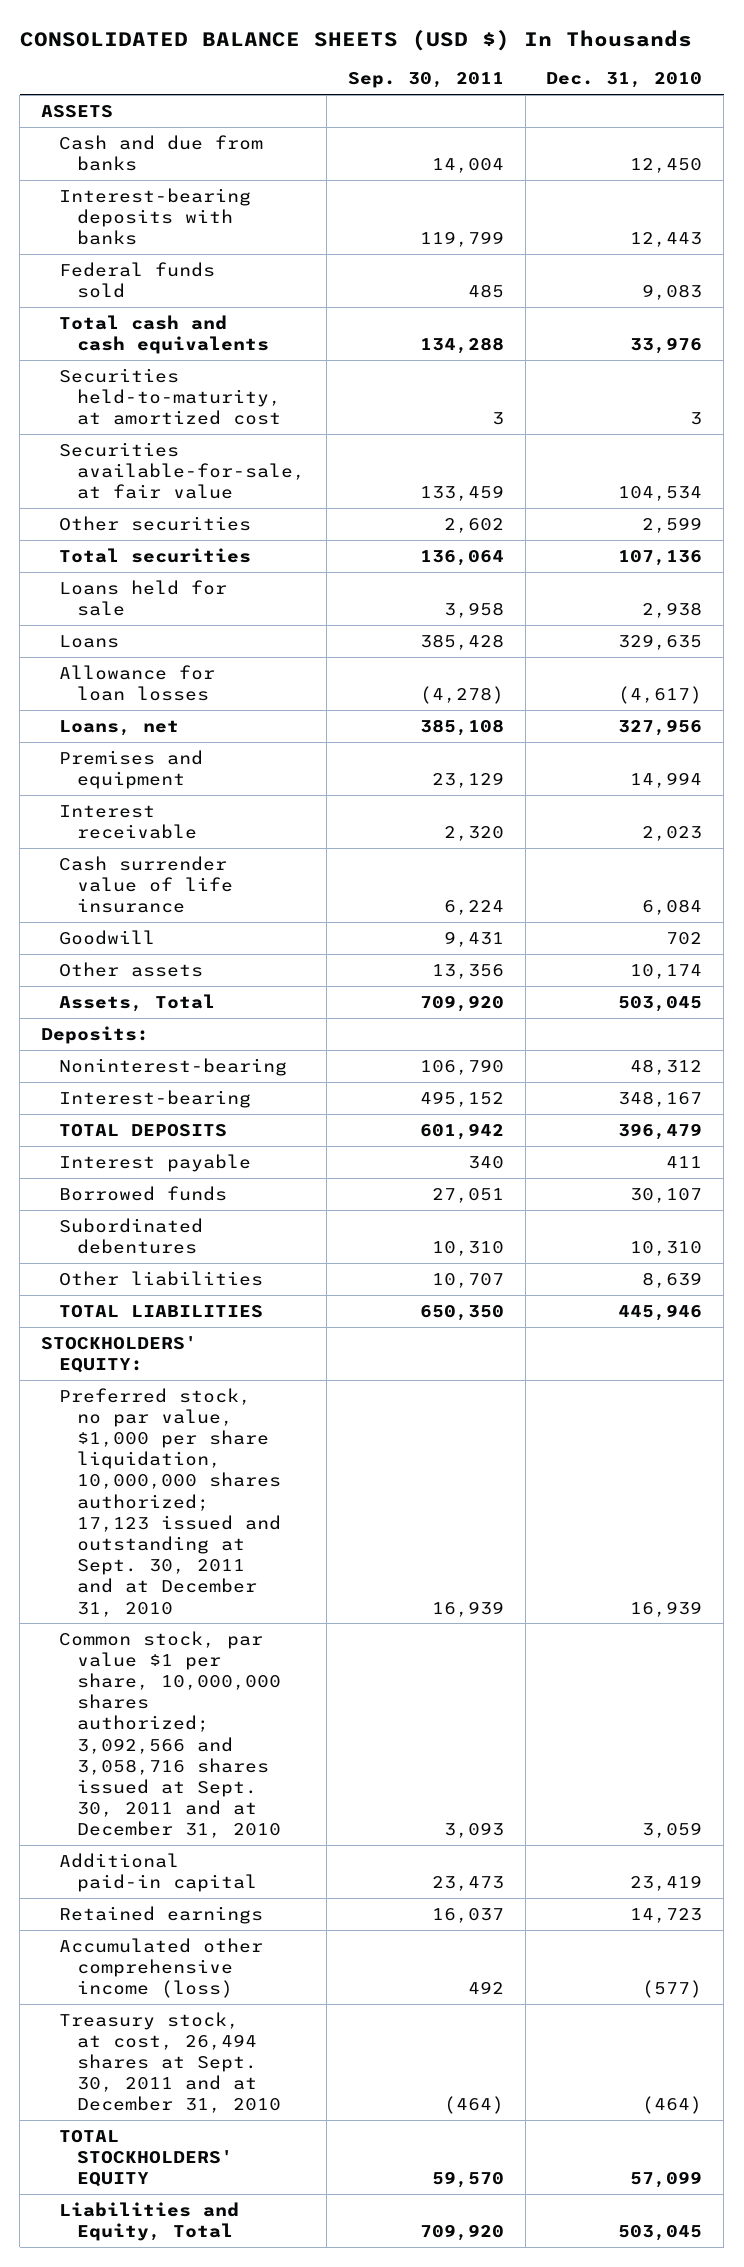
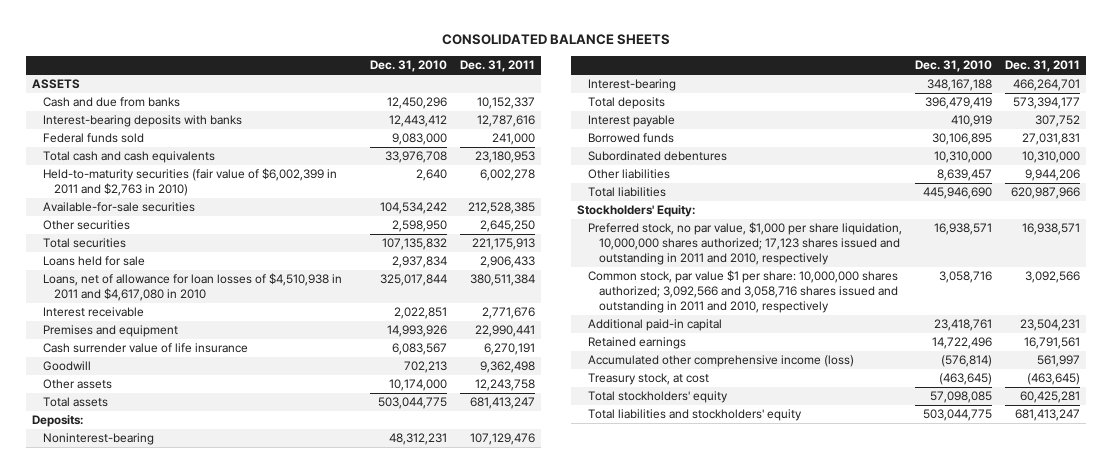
- CONSOLIDATED BALANCE SHEETS (USD $) In Thousands
+ CONSOLIDATED BALANCE SHEETS
- | Sep. 30, 2011 | Dec. 31, 2010
+ | Dec. 31, 2010 | Dec. 31, 2011
- Cash and due from banks | 14,004 | 12,450
- Interest-bearing deposits with banks | 119,799 | 12,443
- Federal funds sold | 485 | 9,083
- Total cash and cash equivalents | 134,288 | 33,976
- Securities held-to-maturity, at amortized cost | 3 | 3
- Securities available-for-sale, at fair value | 133,459 | 104,534
- Other securities | 2,602 | 2,599
- Total securities | 136,064 | 107,136
- Loans held for sale | 3,958 | 2,938
- Loans | 385,428 | 329,635
- Allowance for loan losses | (4,278) | (4,617)
- Loans, net | 385,108 | 327,956
- Premises and equipment | 23,129 | 14,994
- Interest receivable | 2,320 | 2,023
- Cash surrender value of life insurance | 6,224 | 6,084
- Goodwill | 9,431 | 702
- Other assets | 13,356 | 10,174
- Assets, Total | 709,920 | 503,045
+ Cash and due from banks | 12,450,296 | 10,152,337
+ Interest-bearing deposits with banks | 12,443,412 | 12,787,616
+ Federal funds sold | 9,083,000 | 241,000
+ Total cash and cash equivalents | 33,976,708 | 23,180,953
+ Held-to-maturity securities (fair value of $6,002,399 in 2011 and $2,763 in 2010) | 2,640 | 6,002,278
+ Available-for-sale securities | 104,534,242 | 212,528,385
+ Other securities | 2,598,950 | 2,645,250
+ Total securities | 107,135,832 | 221,175,913
+ Loans held for sale | 2,937,834 | 2,906,433
+ Loans, net of allowance for loan losses of $4,510,938 in 2011 and $4,617,080 in 2010 | 325,017,844 | 380,511,384
+ Interest receivable | 2,022,851 | 2,771,676
+ Premises and equipment | 14,993,926 | 22,990,441
+ Cash surrender value of life insurance | 6,083,567 | 6,270,191
+ Goodwill | 702,213 | 9,362,498
+ Other assets | 10,174,000 | 12,243,758
+ Total assets | 503,044,775 | 681,413,247
- Noninterest-bearing | 106,790 | 48,312
- Interest-bearing | 495,152 | 348,167
- TOTAL DEPOSITS | 601,942 | 396,479
- Interest payable | 340 | 411
- Borrowed funds | 27,051 | 30,107
- Subordinated debentures | 10,310 | 10,310
- Other liabilities | 10,707 | 8,639
- TOTAL LIABILITIES | 650,350 | 445,946
- STOCKHOLDERS' EQUITY:
- Preferred stock, no par value, $1,000 per share liquidation, 10,000,000 shares authorized; 17,123 issued and outstanding at Sept. 30, 2011 and at December 31, 2010 | 16,939 | 16,939
- Common stock, par value $1 per share, 10,000,000 shares authorized; 3,092,566 and 3,058,716 shares issued at Sept. 30, 2011 and at December 31, 2010 | 3,093 | 3,059
- Additional paid-in capital | 23,473 | 23,419
- Retained earnings | 16,037 | 14,723
- Accumulated other comprehensive income (loss) | 492 | (577)
- Treasury stock, at cost, 26,494 shares at Sept. 30, 2011 and at December 31, 2010 | (464) | (464)
- TOTAL STOCKHOLDERS' EQUITY | 59,570 | 57,099
- Liabilities and Equity, Total | 709,920 | 503,045
+ Noninterest-bearing | 48,312,231 | 107,129,476
+ Interest-bearing | 348,167,188 | 466,264,701
+ Total deposits | 396,479,419 | 573,394,177
+ Interest payable | 410,919 | 307,752
+ Borrowed funds | 30,106,895 | 27,031,831
+ Subordinated debentures | 10,310,000 | 10,310,000
+ Other liabilities | 8,639,457 | 9,944,206
+ Total liabilities | 445,946,690 | 620,987,966
+ Stockholders' Equity:
+ Preferred stock, no par value, $1,000 per share liquidation, 10,000,000 shares authorized; 17,123 shares issued and outstanding in 2011 and 2010, respectively | 16,938,571 | 16,938,571
+ Common stock, par value $1 per share: 10,000,000 shares authorized; 3,092,566 and 3,058,716 shares issued and outstanding in 2011 and 2010, respectively | 3,058,716 | 3,092,566
+ Additional paid-in capital | 23,418,761 | 23,504,231
+ Retained earnings | 14,722,496 | 16,791,561
+ Accumulated other comprehensive income (loss) | (576,814) | 561,997
+ Treasury stock, at cost | (463,645) | (463,645)
+ Total stockholders' equity | 57,098,085 | 60,425,281
+ Total liabilities and stockholders' equity | 503,044,775 | 681,413,247

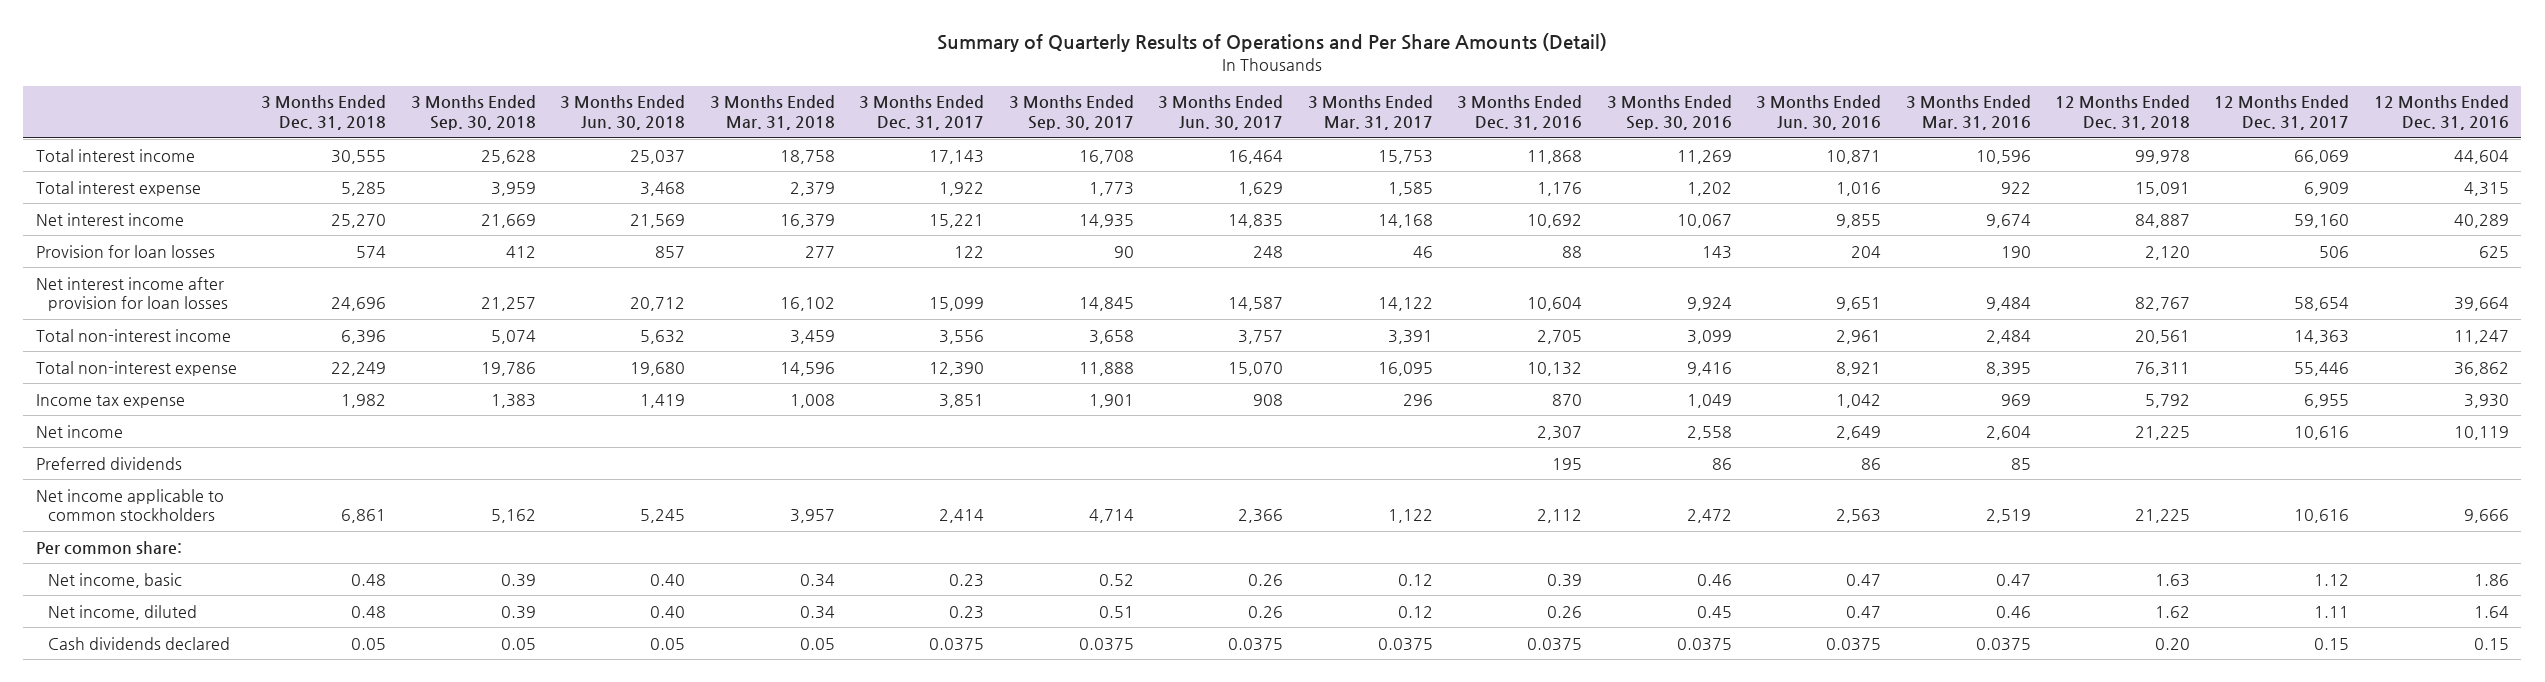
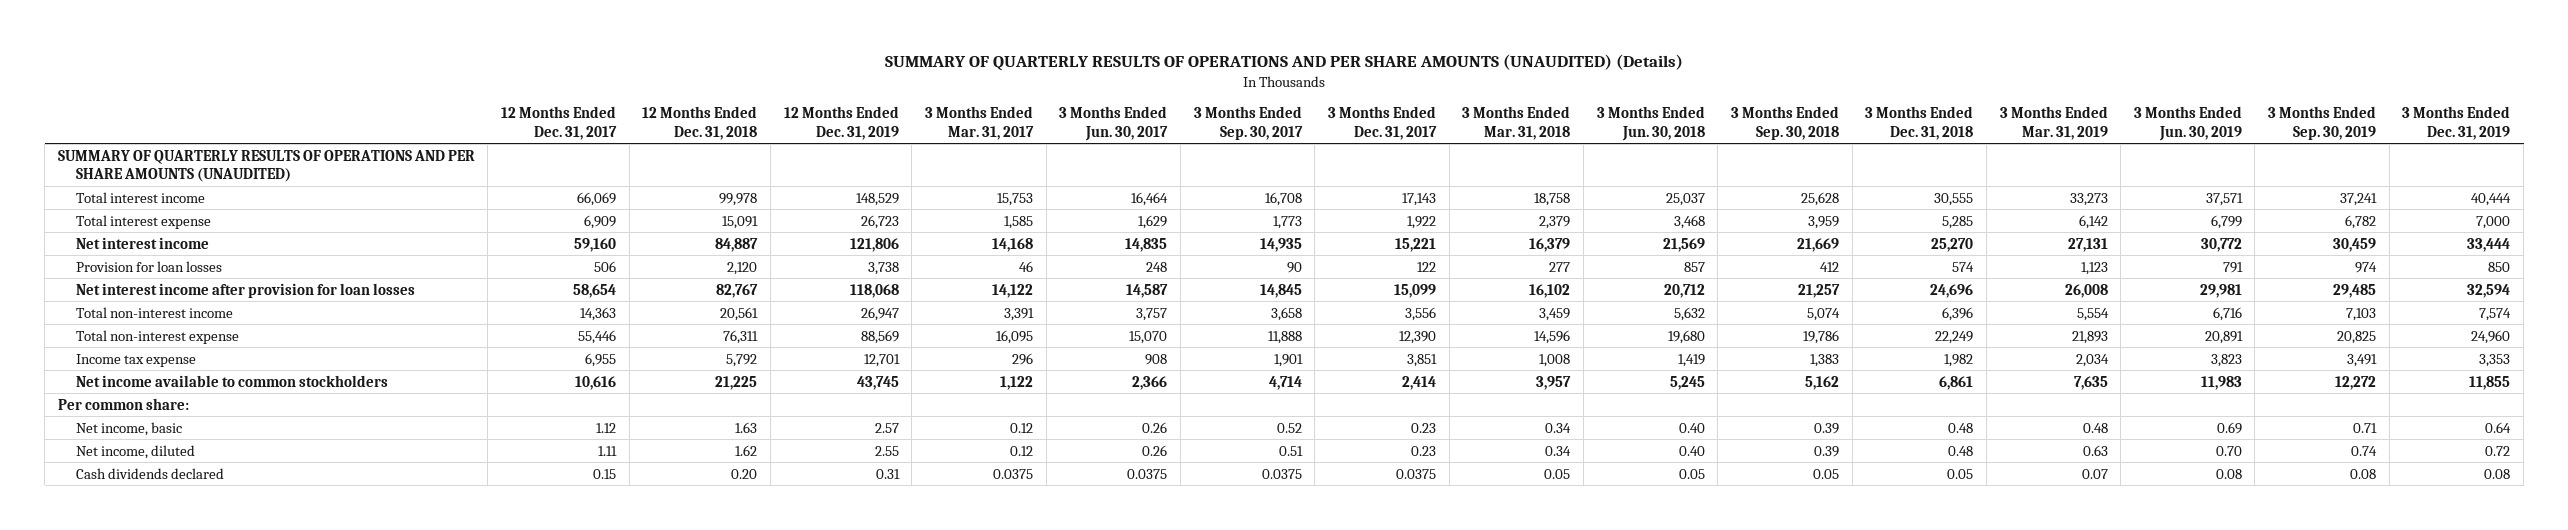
- Summary of Quarterly Results of Operations and Per Share Amounts (Detail)
+ SUMMARY OF QUARTERLY RESULTS OF OPERATIONS AND PER SHARE AMOUNTS (UNAUDITED) (Details)
- | 3 Months Ended Dec. 31, 2018 | 3 Months Ended Sep. 30, 2018 | 3 Months Ended Jun. 30, 2018 | 3 Months Ended Mar. 31, 2018 | 3 Months Ended Dec. 31, 2017 | 3 Months Ended Sep. 30, 2017 | 3 Months Ended Jun. 30, 2017 | 3 Months Ended Mar. 31, 2017 | 3 Months Ended Dec. 31, 2016 | 3 Months Ended Sep. 30, 2016 | 3 Months Ended Jun. 30, 2016 | 3 Months Ended Mar. 31, 2016 | 12 Months Ended Dec. 31, 2018 | 12 Months Ended Dec. 31, 2017 | 12 Months Ended Dec. 31, 2016
+ | 12 Months Ended Dec. 31, 2017 | 12 Months Ended Dec. 31, 2018 | 12 Months Ended Dec. 31, 2019 | 3 Months Ended Mar. 31, 2017 | 3 Months Ended Jun. 30, 2017 | 3 Months Ended Sep. 30, 2017 | 3 Months Ended Dec. 31, 2017 | 3 Months Ended Mar. 31, 2018 | 3 Months Ended Jun. 30, 2018 | 3 Months Ended Sep. 30, 2018 | 3 Months Ended Dec. 31, 2018 | 3 Months Ended Mar. 31, 2019 | 3 Months Ended Jun. 30, 2019 | 3 Months Ended Sep. 30, 2019 | 3 Months Ended Dec. 31, 2019
+ SUMMARY OF QUARTERLY RESULTS OF OPERATIONS AND PER SHARE AMOUNTS (UNAUDITED)
- Net income | | | | | | | | | 2,307 | 2,558 | 2,649 | 2,604 | 21,225 | 10,616 | 10,119
- Preferred dividends | | | | | | | | | 195 | 86 | 86 | 85 | | |
- Net income applicable to common stockholders | 6,861 | 5,162 | 5,245 | 3,957 | 2,414 | 4,714 | 2,366 | 1,122 | 2,112 | 2,472 | 2,563 | 2,519 | 21,225 | 10,616 | 9,666
+ Net income available to common stockholders | 10,616 | 21,225 | 43,745 | 1,122 | 2,366 | 4,714 | 2,414 | 3,957 | 5,245 | 5,162 | 6,861 | 7,635 | 11,983 | 12,272 | 11,855

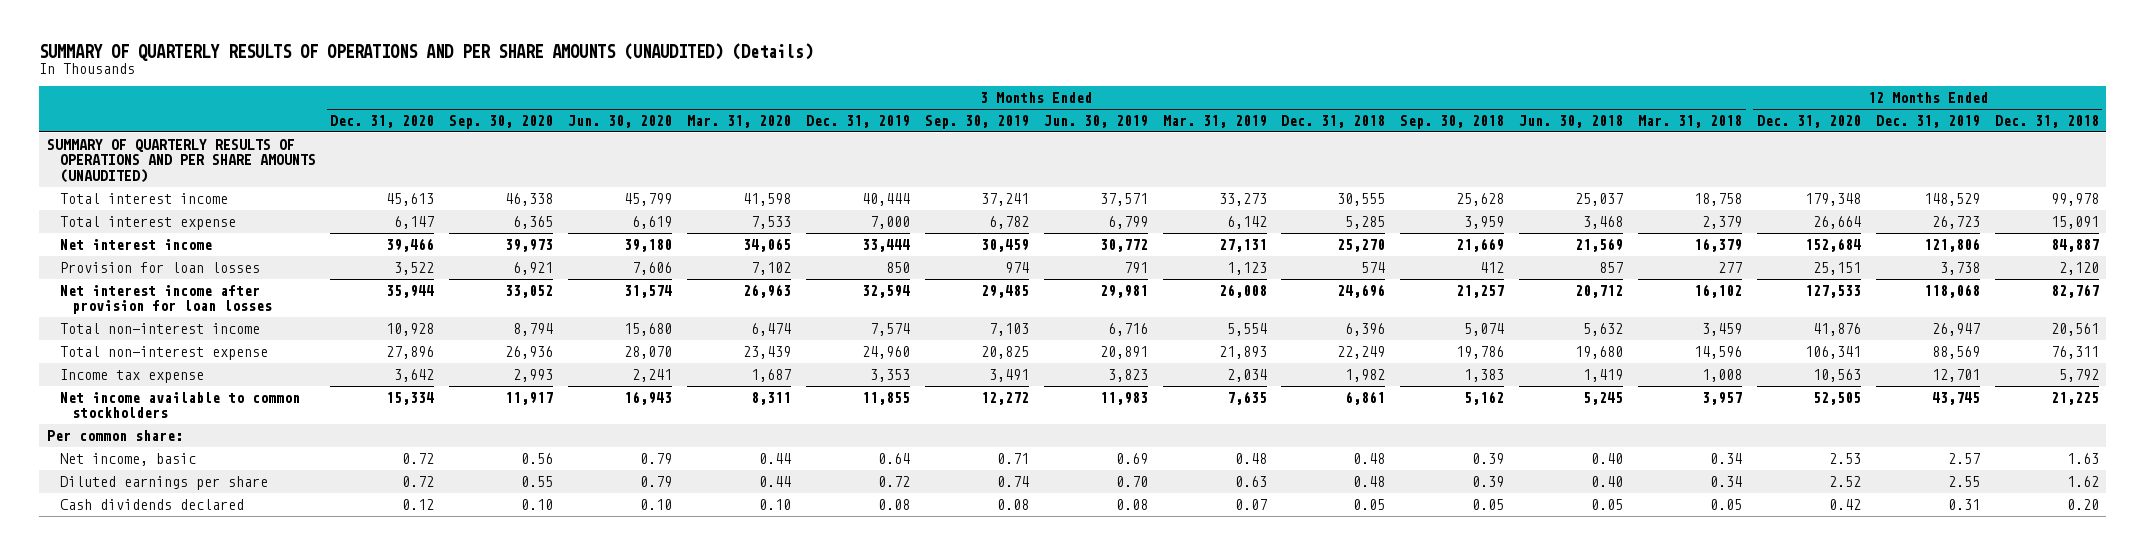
- | 12 Months Ended Dec. 31, 2017 | 12 Months Ended Dec. 31, 2018 | 12 Months Ended Dec. 31, 2019 | 3 Months Ended Mar. 31, 2017 | 3 Months Ended Jun. 30, 2017 | 3 Months Ended Sep. 30, 2017 | 3 Months Ended Dec. 31, 2017 | 3 Months Ended Mar. 31, 2018 | 3 Months Ended Jun. 30, 2018 | 3 Months Ended Sep. 30, 2018 | 3 Months Ended Dec. 31, 2018 | 3 Months Ended Mar. 31, 2019 | 3 Months Ended Jun. 30, 2019 | 3 Months Ended Sep. 30, 2019 | 3 Months Ended Dec. 31, 2019
+ | 3 Months Ended Dec. 31, 2020 | 3 Months Ended Sep. 30, 2020 | 3 Months Ended Jun. 30, 2020 | 3 Months Ended Mar. 31, 2020 | 3 Months Ended Dec. 31, 2019 | 3 Months Ended Sep. 30, 2019 | 3 Months Ended Jun. 30, 2019 | 3 Months Ended Mar. 31, 2019 | 3 Months Ended Dec. 31, 2018 | 3 Months Ended Sep. 30, 2018 | 3 Months Ended Jun. 30, 2018 | 3 Months Ended Mar. 31, 2018 | 12 Months Ended Dec. 31, 2020 | 12 Months Ended Dec. 31, 2019 | 12 Months Ended Dec. 31, 2018
- Net income, diluted | 1.11 | 1.62 | 2.55 | 0.12 | 0.26 | 0.51 | 0.23 | 0.34 | 0.40 | 0.39 | 0.48 | 0.63 | 0.70 | 0.74 | 0.72
+ Diluted earnings per share | 0.72 | 0.55 | 0.79 | 0.44 | 0.72 | 0.74 | 0.70 | 0.63 | 0.48 | 0.39 | 0.40 | 0.34 | 2.52 | 2.55 | 1.62

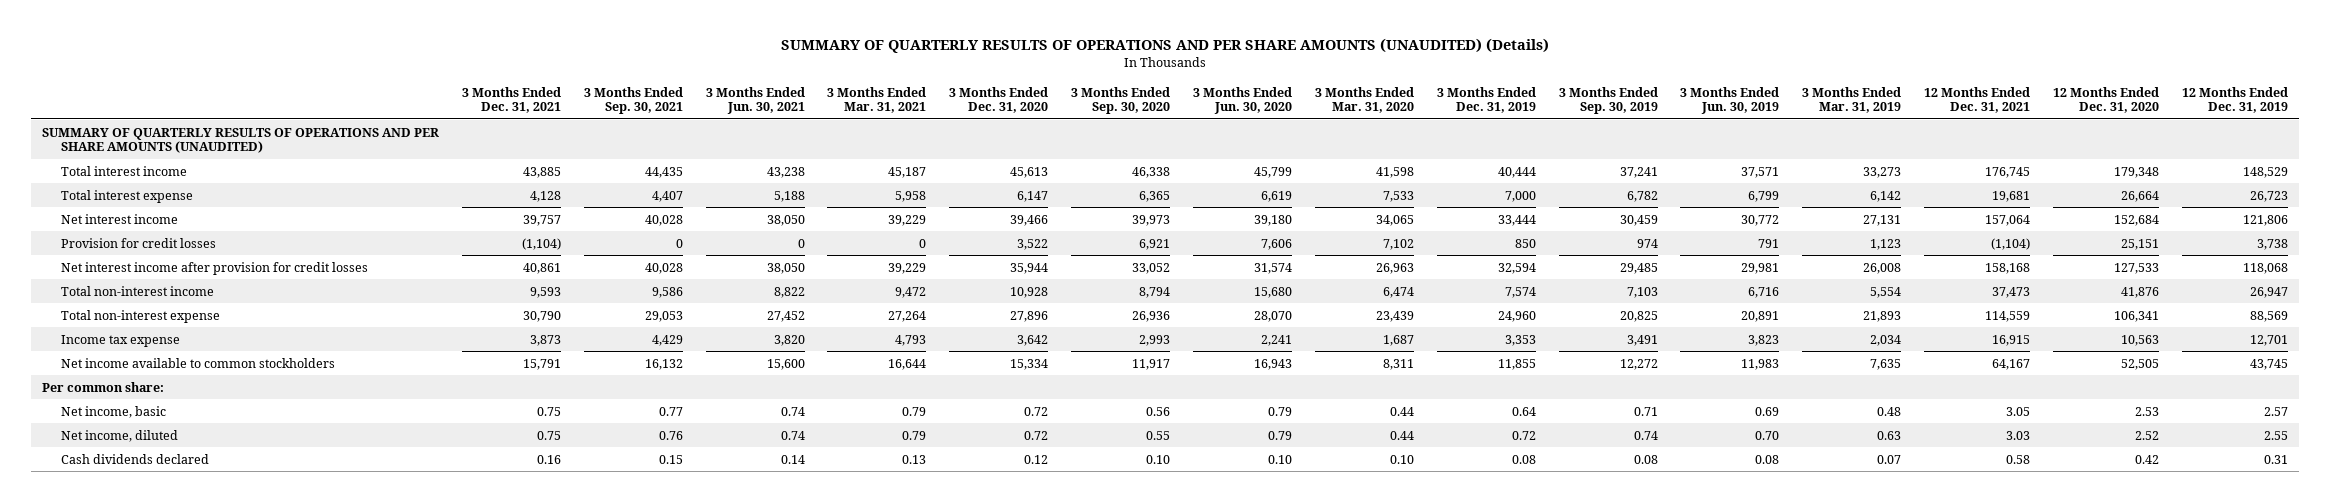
- | 3 Months Ended Dec. 31, 2020 | 3 Months Ended Sep. 30, 2020 | 3 Months Ended Jun. 30, 2020 | 3 Months Ended Mar. 31, 2020 | 3 Months Ended Dec. 31, 2019 | 3 Months Ended Sep. 30, 2019 | 3 Months Ended Jun. 30, 2019 | 3 Months Ended Mar. 31, 2019 | 3 Months Ended Dec. 31, 2018 | 3 Months Ended Sep. 30, 2018 | 3 Months Ended Jun. 30, 2018 | 3 Months Ended Mar. 31, 2018 | 12 Months Ended Dec. 31, 2020 | 12 Months Ended Dec. 31, 2019 | 12 Months Ended Dec. 31, 2018
+ | 3 Months Ended Dec. 31, 2021 | 3 Months Ended Sep. 30, 2021 | 3 Months Ended Jun. 30, 2021 | 3 Months Ended Mar. 31, 2021 | 3 Months Ended Dec. 31, 2020 | 3 Months Ended Sep. 30, 2020 | 3 Months Ended Jun. 30, 2020 | 3 Months Ended Mar. 31, 2020 | 3 Months Ended Dec. 31, 2019 | 3 Months Ended Sep. 30, 2019 | 3 Months Ended Jun. 30, 2019 | 3 Months Ended Mar. 31, 2019 | 12 Months Ended Dec. 31, 2021 | 12 Months Ended Dec. 31, 2020 | 12 Months Ended Dec. 31, 2019
- Provision for loan losses | 3,522 | 6,921 | 7,606 | 7,102 | 850 | 974 | 791 | 1,123 | 574 | 412 | 857 | 277 | 25,151 | 3,738 | 2,120
- Net interest income after provision for loan losses | 35,944 | 33,052 | 31,574 | 26,963 | 32,594 | 29,485 | 29,981 | 26,008 | 24,696 | 21,257 | 20,712 | 16,102 | 127,533 | 118,068 | 82,767
+ Provision for credit losses | (1,104) | 0 | 0 | 0 | 3,522 | 6,921 | 7,606 | 7,102 | 850 | 974 | 791 | 1,123 | (1,104) | 25,151 | 3,738
+ Net interest income after provision for credit losses | 40,861 | 40,028 | 38,050 | 39,229 | 35,944 | 33,052 | 31,574 | 26,963 | 32,594 | 29,485 | 29,981 | 26,008 | 158,168 | 127,533 | 118,068
- Diluted earnings per share | 0.72 | 0.55 | 0.79 | 0.44 | 0.72 | 0.74 | 0.70 | 0.63 | 0.48 | 0.39 | 0.40 | 0.34 | 2.52 | 2.55 | 1.62
+ Net income, diluted | 0.75 | 0.76 | 0.74 | 0.79 | 0.72 | 0.55 | 0.79 | 0.44 | 0.72 | 0.74 | 0.70 | 0.63 | 3.03 | 2.52 | 2.55

